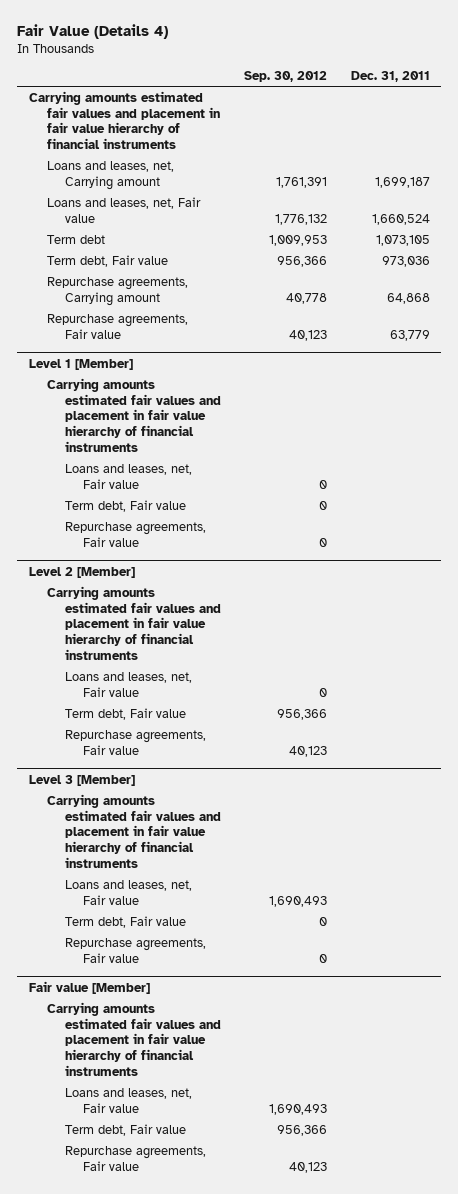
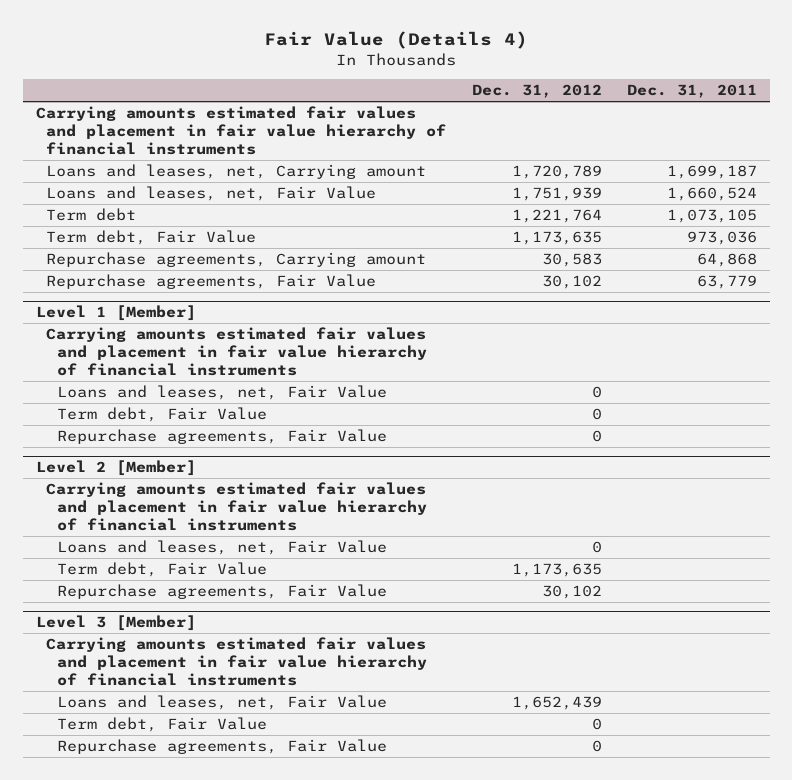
- | Sep. 30, 2012 | Dec. 31, 2011
+ | Dec. 31, 2012 | Dec. 31, 2011
- Loans and leases, net, Fair value | 1,776,132 | 1,660,524
+ Loans and leases, net, Fair Value | 1,751,939 | 1,660,524
- Term debt, Fair value | 956,366 | 973,036
+ Term debt, Fair Value | 1,173,635 | 973,036
- Repurchase agreements, Fair value | 40,123 | 63,779
+ Repurchase agreements, Fair Value | 30,102 | 63,779
@ Level 1 [Member]
- Loans and leases, net, Fair value | 0 |
- Term debt, Fair value | 0 |
- Repurchase agreements, Fair value | 0 |
+ Loans and leases, net, Fair Value | 0 |
+ Term debt, Fair Value | 0 |
+ Repurchase agreements, Fair Value | 0 |
@ Level 2 [Member]
- Loans and leases, net, Fair value | 0 |
- Term debt, Fair value | 956,366 |
- Repurchase agreements, Fair value | 40,123 |
+ Loans and leases, net, Fair Value | 0 |
+ Term debt, Fair Value | 1,173,635 |
+ Repurchase agreements, Fair Value | 30,102 |
@ Level 3 [Member]
- Loans and leases, net, Fair value | 1,690,493 |
- Term debt, Fair value | 0 |
- Repurchase agreements, Fair value | 0 |
- Fair value [Member]
- Carrying amounts estimated fair values and placement in fair value hierarchy of financial instruments
- Loans and leases, net, Fair value | 1,690,493 |
- Term debt, Fair value | 956,366 |
- Repurchase agreements, Fair value | 40,123 |
@ Level 3 [Member]
+ Loans and leases, net, Fair Value | 1,652,439 |
+ Term debt, Fair Value | 0 |
+ Repurchase agreements, Fair Value | 0 |

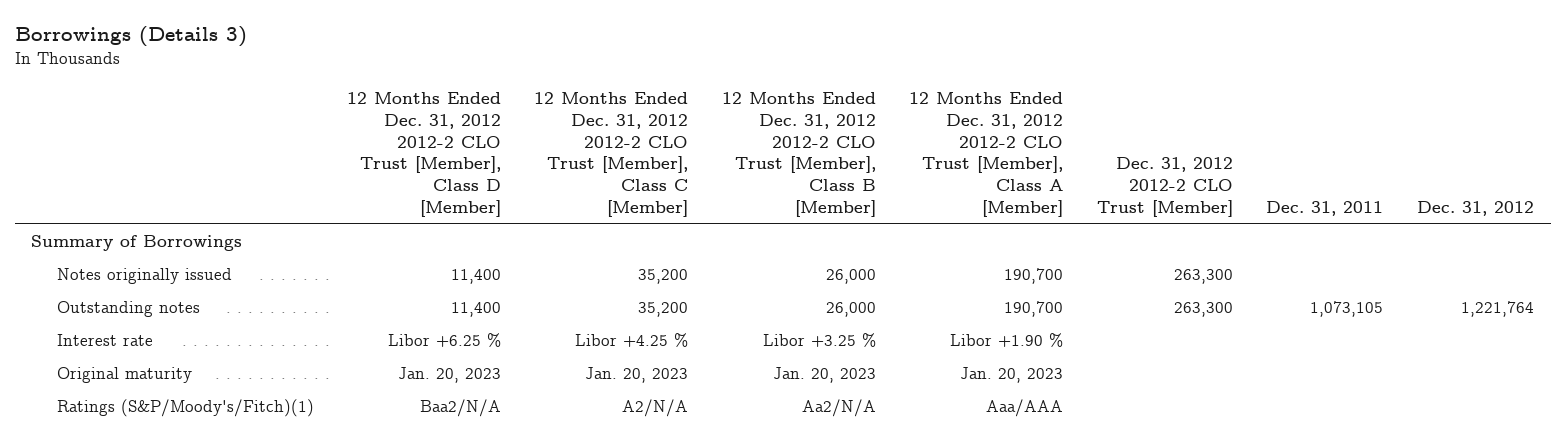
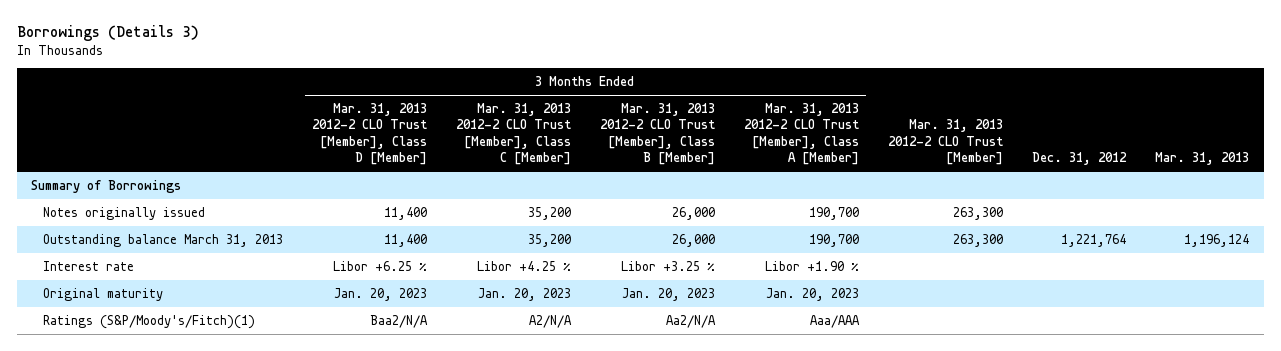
- | 12 Months Ended Dec. 31, 2012 2012-2 CLO Trust [Member], Class D [Member] | 12 Months Ended Dec. 31, 2012 2012-2 CLO Trust [Member], Class C [Member] | 12 Months Ended Dec. 31, 2012 2012-2 CLO Trust [Member], Class B [Member] | 12 Months Ended Dec. 31, 2012 2012-2 CLO Trust [Member], Class A [Member] | Dec. 31, 2012 2012-2 CLO Trust [Member] | Dec. 31, 2011 | Dec. 31, 2012
+ | 3 Months Ended Mar. 31, 2013 2012-2 CLO Trust [Member], Class D [Member] | 3 Months Ended Mar. 31, 2013 2012-2 CLO Trust [Member], Class C [Member] | 3 Months Ended Mar. 31, 2013 2012-2 CLO Trust [Member], Class B [Member] | 3 Months Ended Mar. 31, 2013 2012-2 CLO Trust [Member], Class A [Member] | Mar. 31, 2013 2012-2 CLO Trust [Member] | Dec. 31, 2012 | Mar. 31, 2013
- Outstanding notes | 11,400 | 35,200 | 26,000 | 190,700 | 263,300 | 1,073,105 | 1,221,764
+ Outstanding balance March 31, 2013 | 11,400 | 35,200 | 26,000 | 190,700 | 263,300 | 1,221,764 | 1,196,124

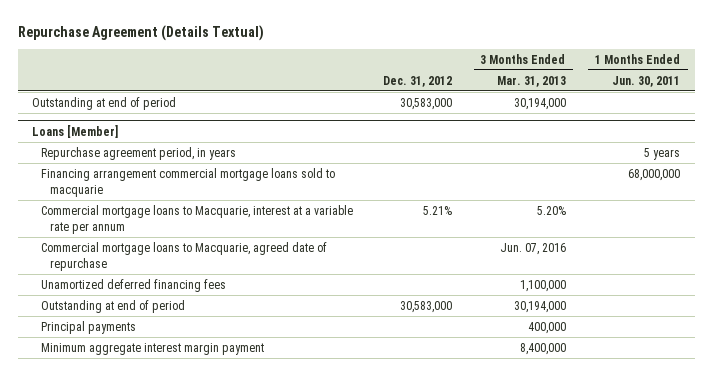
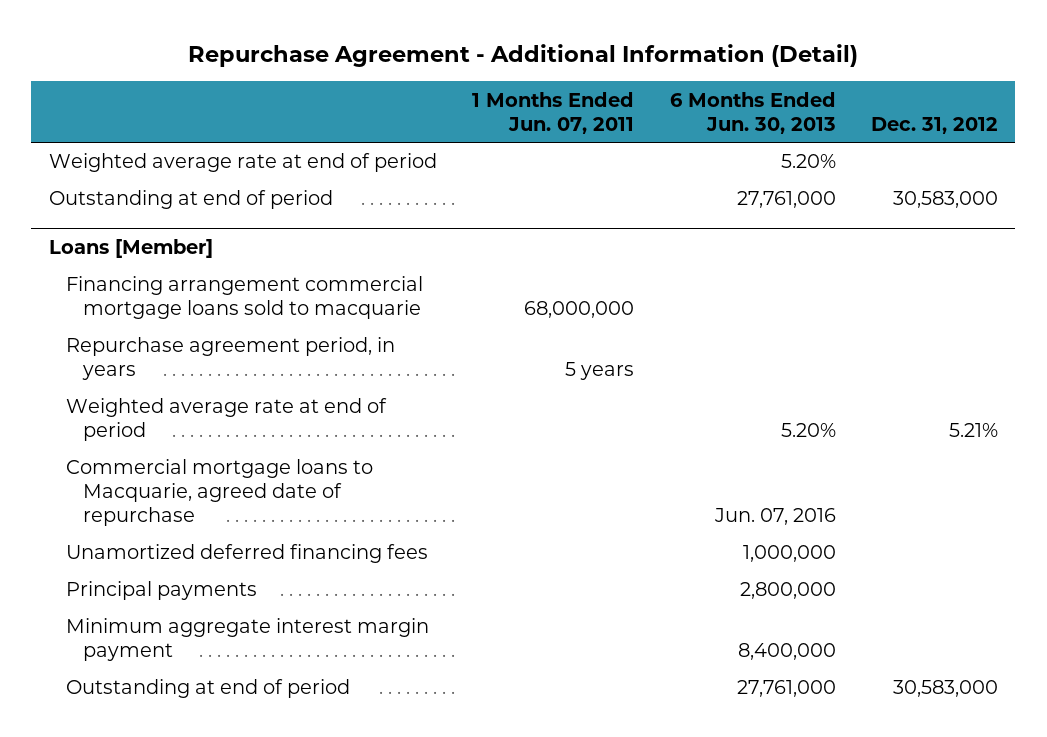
- Repurchase Agreement (Details Textual)
+ Repurchase Agreement - Additional Information (Detail)
- | Dec. 31, 2012 | 3 Months Ended Mar. 31, 2013 | 1 Months Ended Jun. 30, 2011
+ | 1 Months Ended Jun. 07, 2011 | 6 Months Ended Jun. 30, 2013 | Dec. 31, 2012
+ Weighted average rate at end of period | | 5.20% |
@ Loans [Member]
- Commercial mortgage loans to Macquarie, interest at a variable rate per annum | 5.21% | 5.20% |
moved down: Repurchase agreement period, in years | 5 years | |
+ Weighted average rate at end of period | | 5.20% | 5.21%
moved down: Outstanding at end of period | | 27,761,000 | 30,583,000

